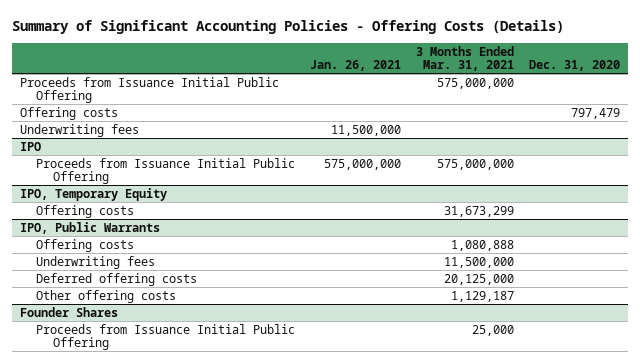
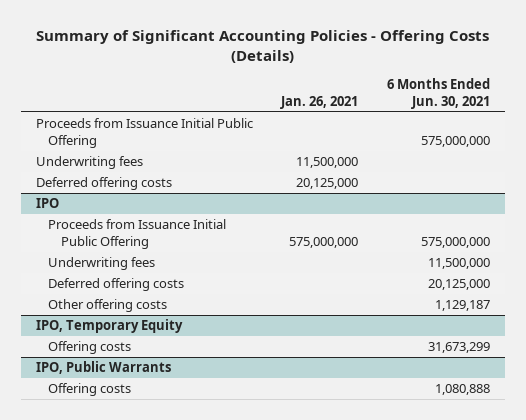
- | Jan. 26, 2021 | 3 Months Ended Mar. 31, 2021 | Dec. 31, 2020
+ | Jan. 26, 2021 | 6 Months Ended Jun. 30, 2021
- Offering costs | | | 797,479
+ Deferred offering costs | 20,125,000 |
@ IPO
+ Underwriting fees | | 11,500,000
+ Deferred offering costs | | 20,125,000
+ Other offering costs | | 1,129,187
@ IPO, Public Warrants
- Underwriting fees | | 11,500,000 |
- Deferred offering costs | | 20,125,000 |
- Other offering costs | | 1,129,187 |
- Founder Shares
- Proceeds from Issuance Initial Public Offering | | 25,000 |

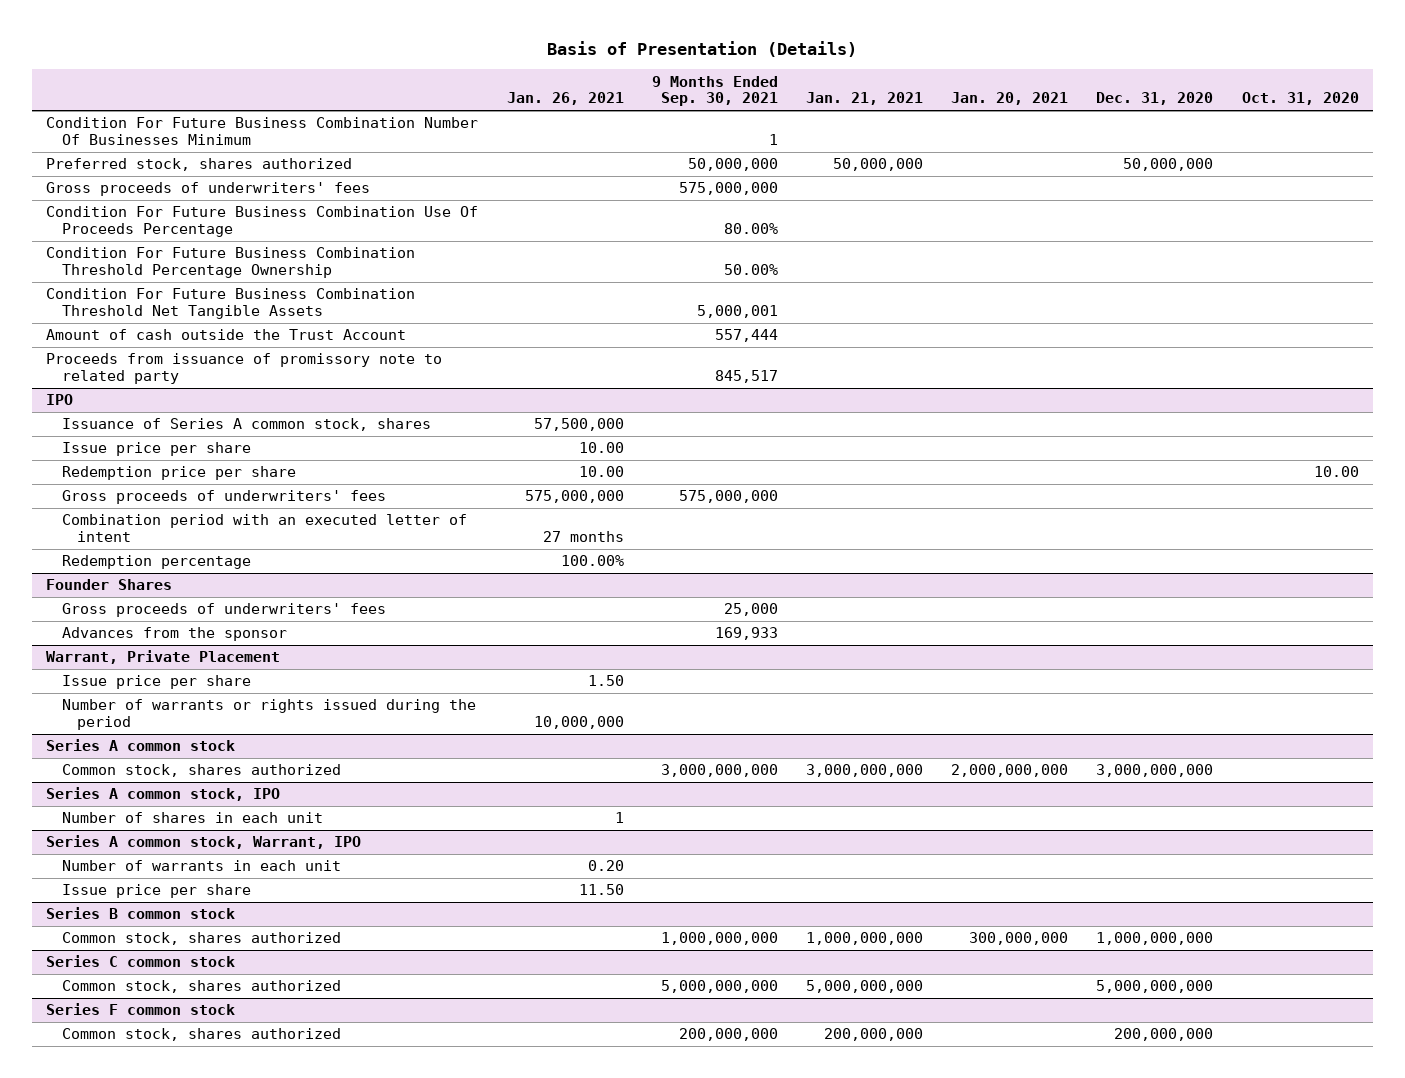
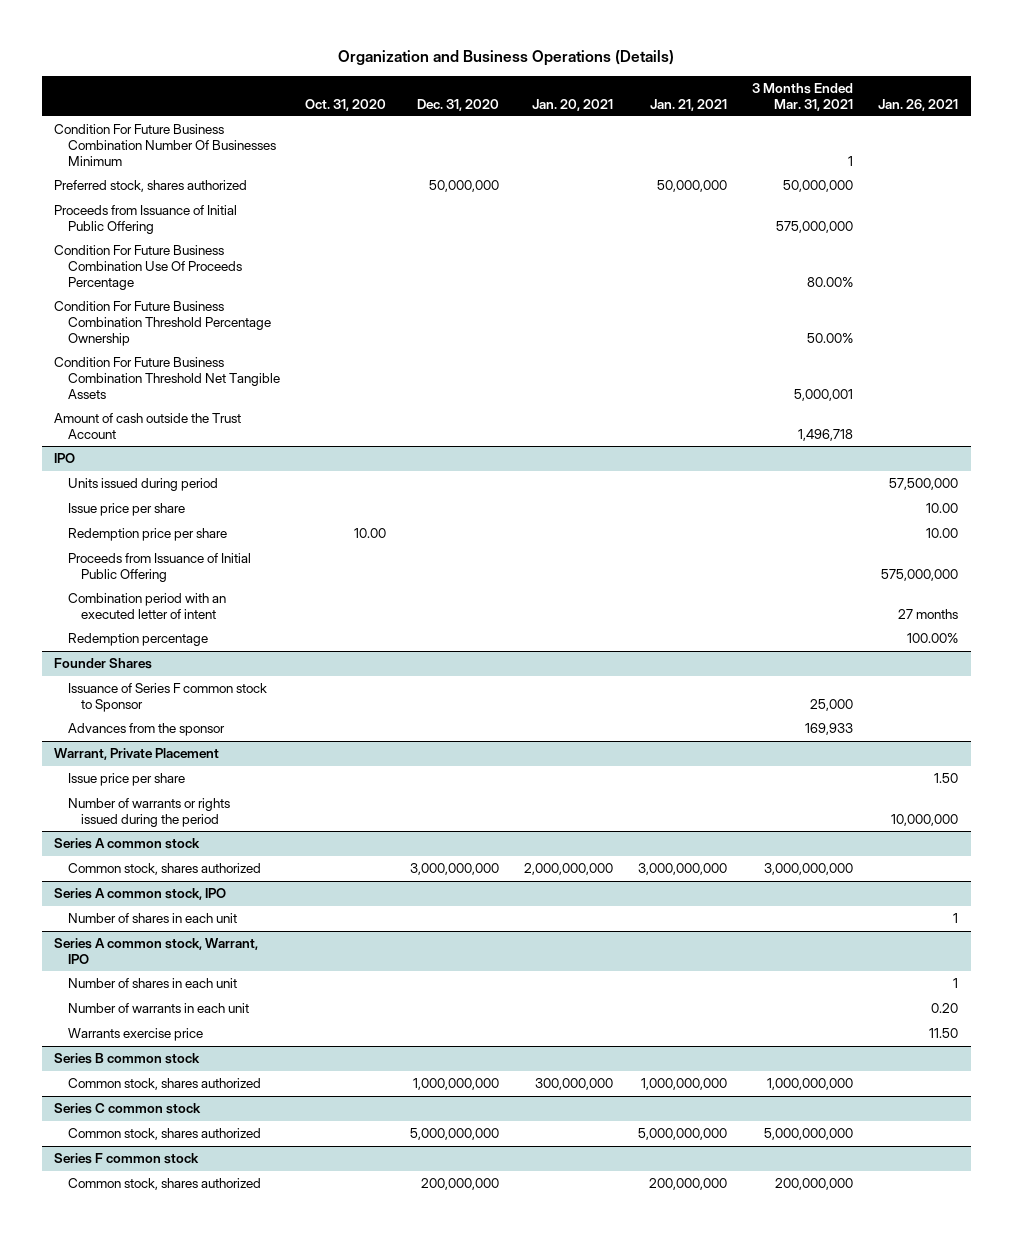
- Basis of Presentation (Details)
+ Organization and Business Operations (Details)
- | Jan. 26, 2021 | 9 Months Ended Sep. 30, 2021 | Jan. 21, 2021 | Jan. 20, 2021 | Dec. 31, 2020 | Oct. 31, 2020
+ | Oct. 31, 2020 | Dec. 31, 2020 | Jan. 20, 2021 | Jan. 21, 2021 | 3 Months Ended Mar. 31, 2021 | Jan. 26, 2021
- Gross proceeds of underwriters' fees | | 575,000,000 | | | |
+ Proceeds from Issuance of Initial Public Offering | | | | | 575,000,000 |
- Proceeds from issuance of promissory note to related party | | 845,517 | | | |
@ IPO
- Issuance of Series A common stock, shares | 57,500,000 | | | | |
+ Units issued during period | | | | | | 57,500,000
- Gross proceeds of underwriters' fees | 575,000,000 | 575,000,000 | | | |
+ Proceeds from Issuance of Initial Public Offering | | | | | | 575,000,000
@ Founder Shares
- Gross proceeds of underwriters' fees | | 25,000 | | | |
+ Issuance of Series F common stock to Sponsor | | | | | 25,000 |
@ Series A common stock, Warrant, IPO
+ Number of shares in each unit | | | | | | 1
- Issue price per share | 11.50 | | | | |
+ Warrants exercise price | | | | | | 11.50

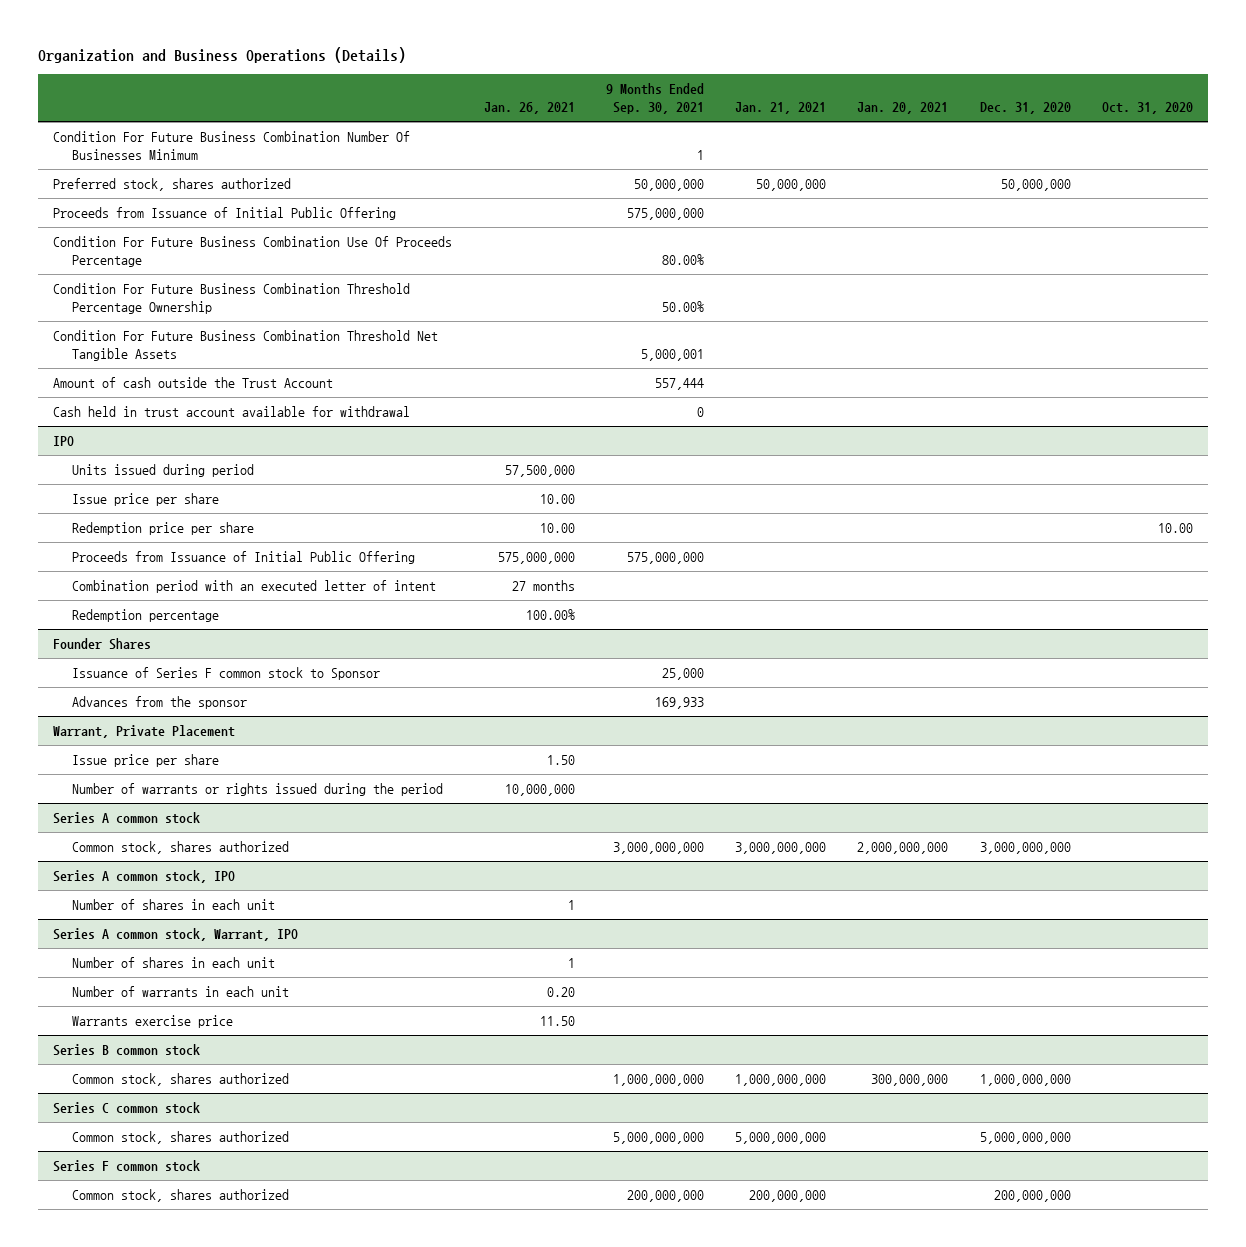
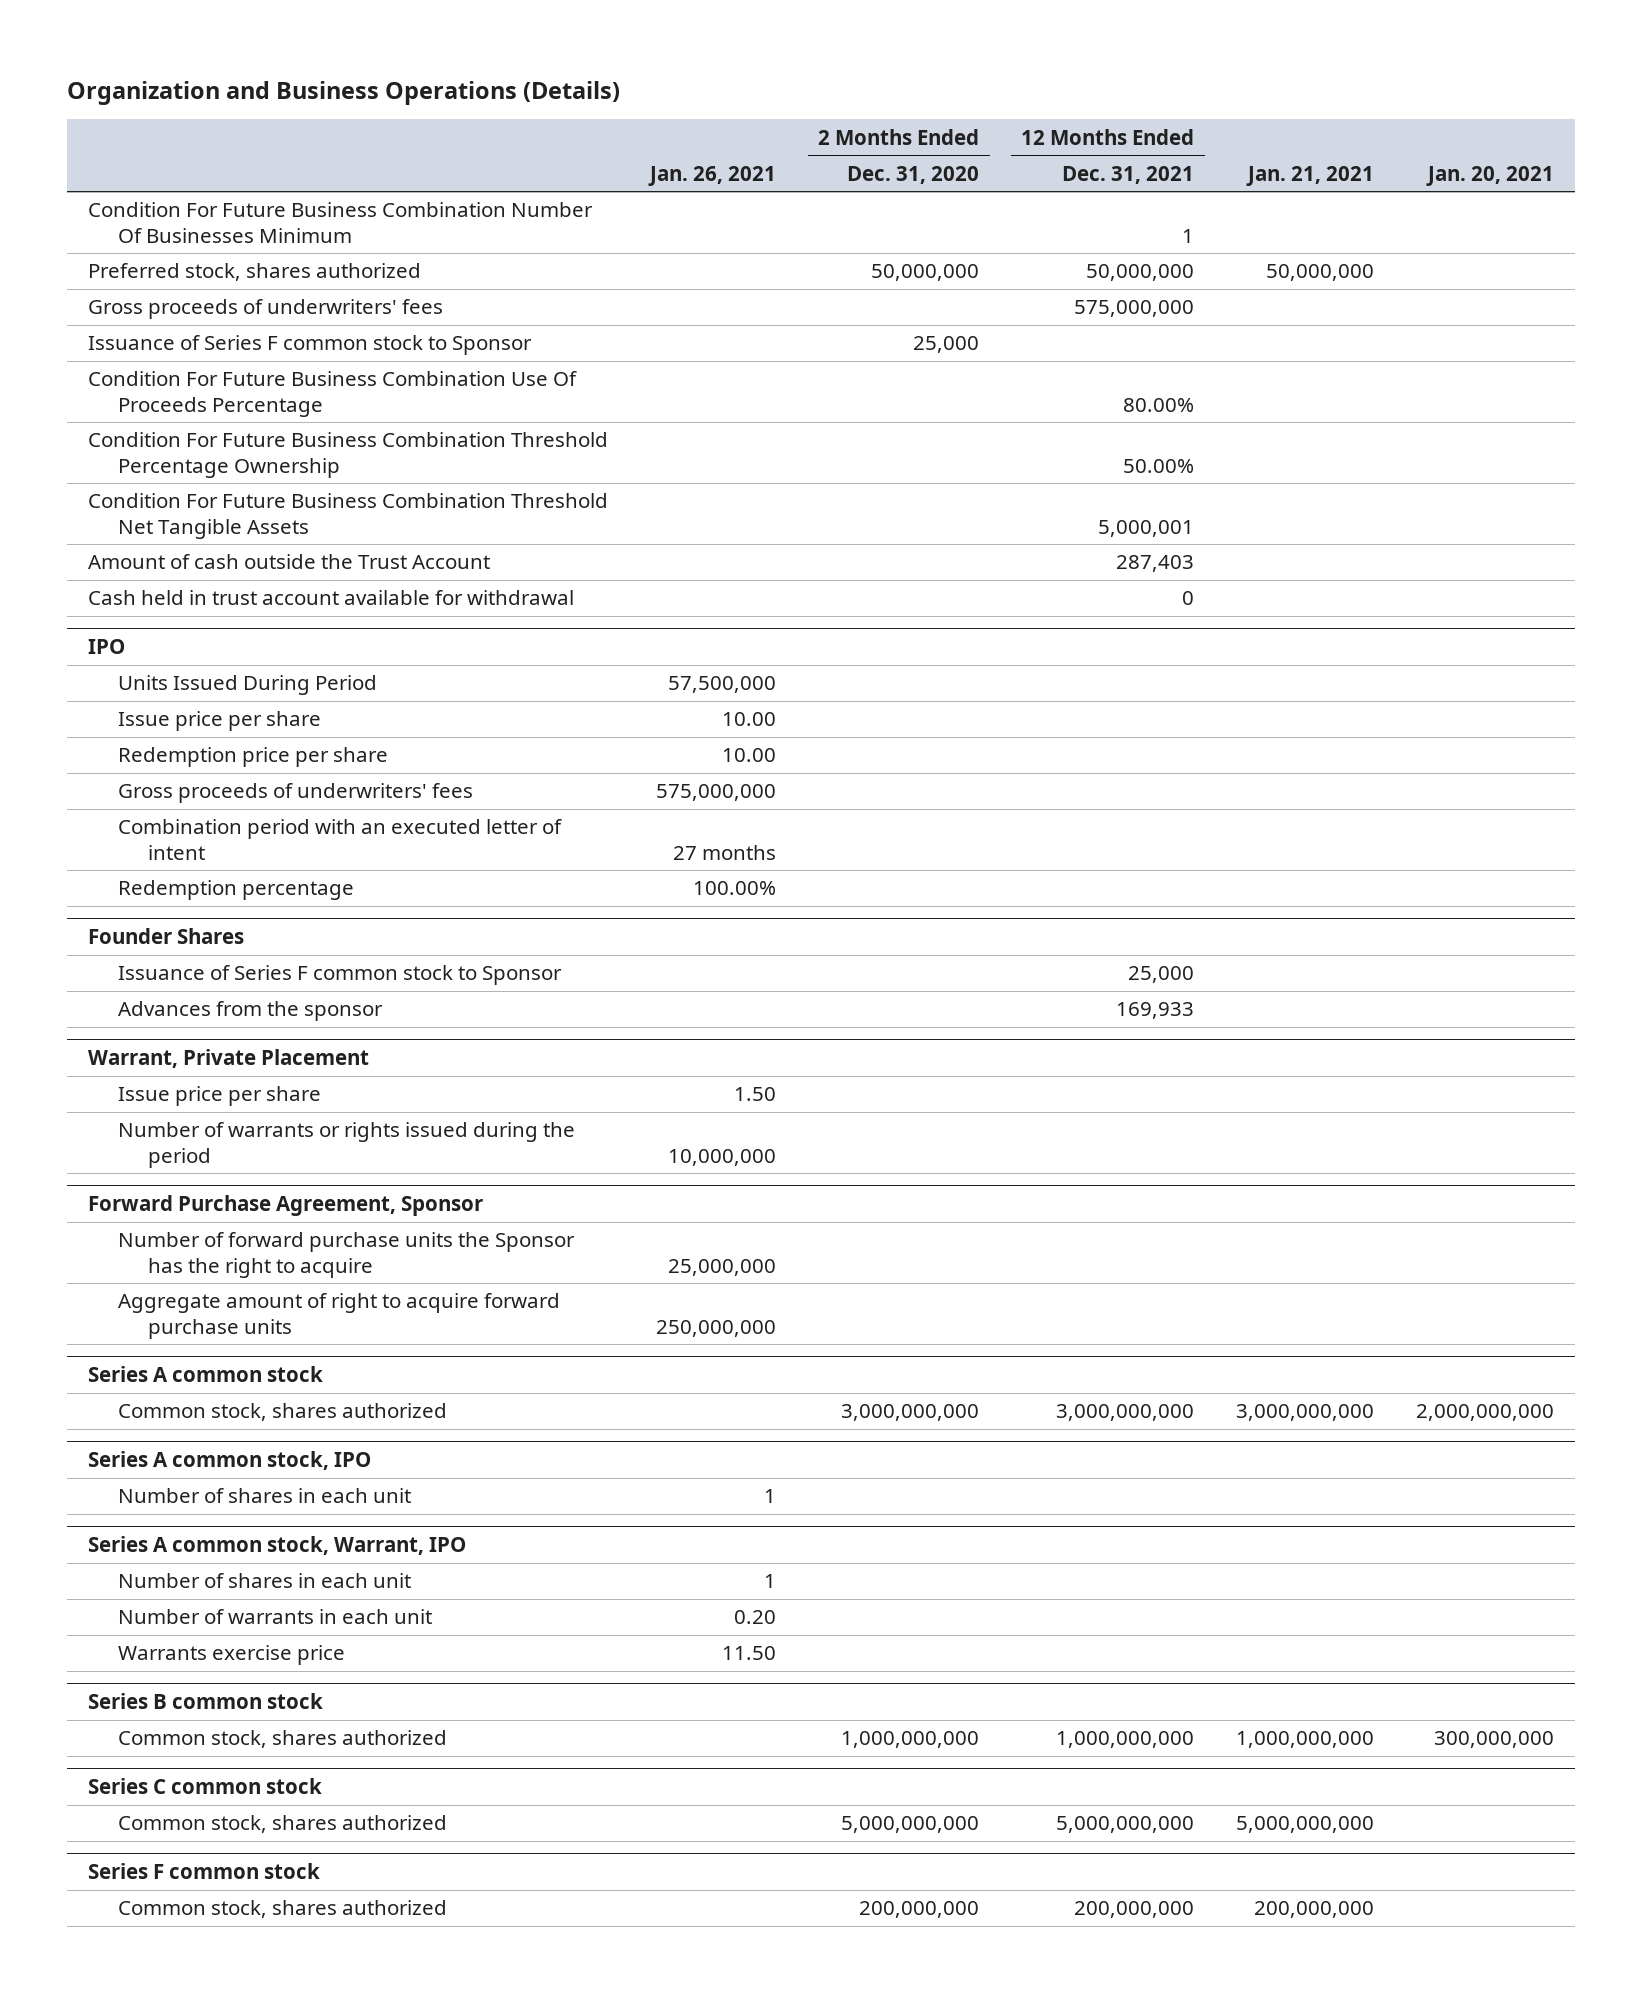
- | Jan. 26, 2021 | 9 Months Ended Sep. 30, 2021 | Jan. 21, 2021 | Jan. 20, 2021 | Dec. 31, 2020 | Oct. 31, 2020
+ | Jan. 26, 2021 | 2 Months Ended Dec. 31, 2020 | 12 Months Ended Dec. 31, 2021 | Jan. 21, 2021 | Jan. 20, 2021
- Proceeds from Issuance of Initial Public Offering | | 575,000,000 | | | |
+ Gross proceeds of underwriters' fees | | | 575,000,000 | |
+ Issuance of Series F common stock to Sponsor | | 25,000 | | |
@ IPO
- Units issued during period | 57,500,000 | | | | |
+ Units Issued During Period | 57,500,000 | | | |
- Proceeds from Issuance of Initial Public Offering | 575,000,000 | 575,000,000 | | | |
+ Gross proceeds of underwriters' fees | 575,000,000 | | | |
+ Forward Purchase Agreement, Sponsor
+ Number of forward purchase units the Sponsor has the right to acquire | 25,000,000 | | | |
+ Aggregate amount of right to acquire forward purchase units | 250,000,000 | | | |

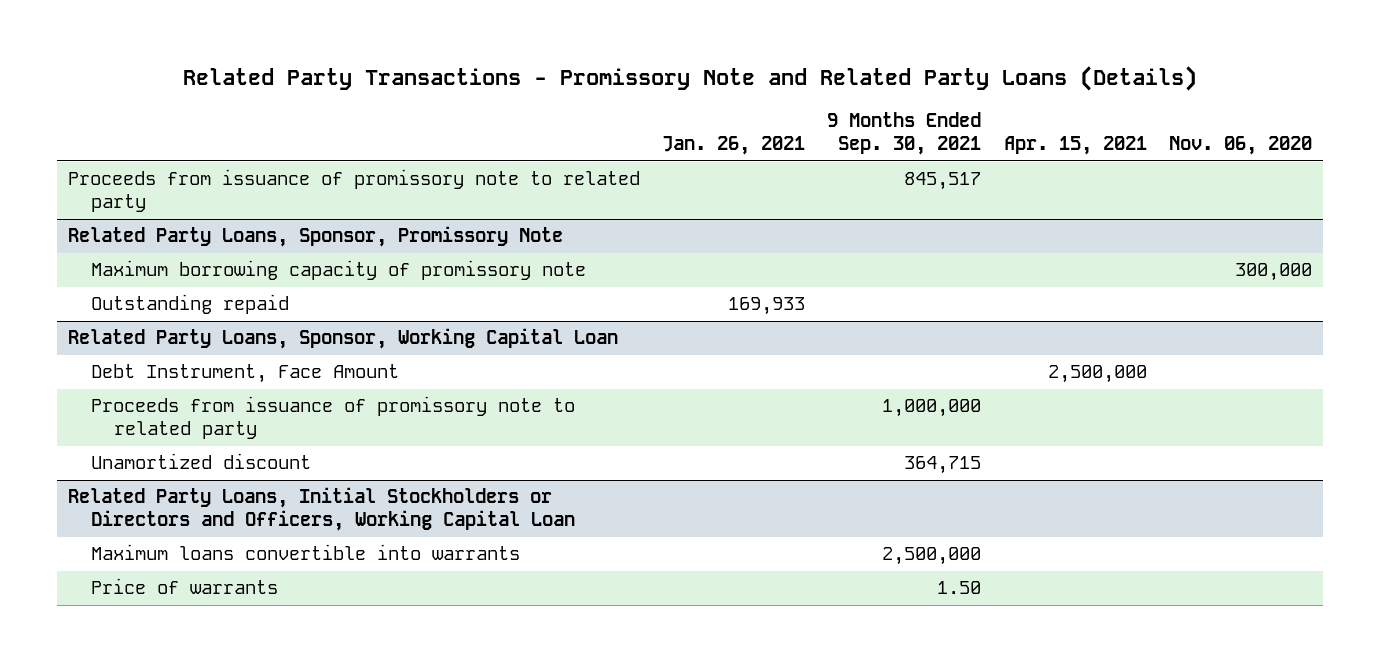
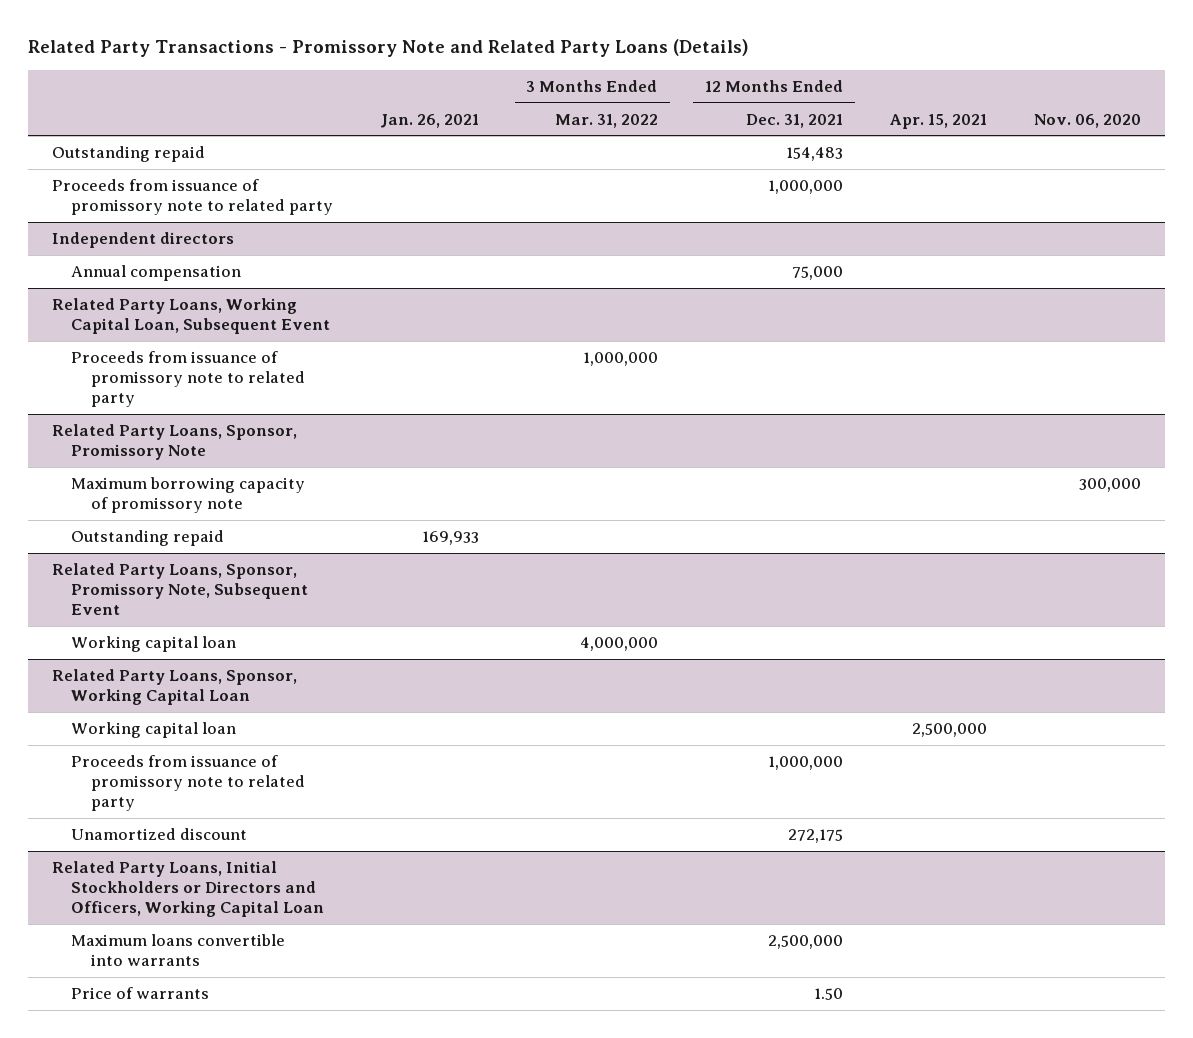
- | Jan. 26, 2021 | 9 Months Ended Sep. 30, 2021 | Apr. 15, 2021 | Nov. 06, 2020
+ | Jan. 26, 2021 | 3 Months Ended Mar. 31, 2022 | 12 Months Ended Dec. 31, 2021 | Apr. 15, 2021 | Nov. 06, 2020
+ Outstanding repaid | | | 154,483 | |
+ Independent directors
+ Annual compensation | | | 75,000 | |
+ Related Party Loans, Working Capital Loan, Subsequent Event
+ Proceeds from issuance of promissory note to related party | | 1,000,000 | | |
+ Related Party Loans, Sponsor, Promissory Note, Subsequent Event
+ Working capital loan | | 4,000,000 | | |
@ Related Party Loans, Sponsor, Working Capital Loan
- Debt Instrument, Face Amount | | | 2,500,000 |
+ Working capital loan | | | | 2,500,000 |

